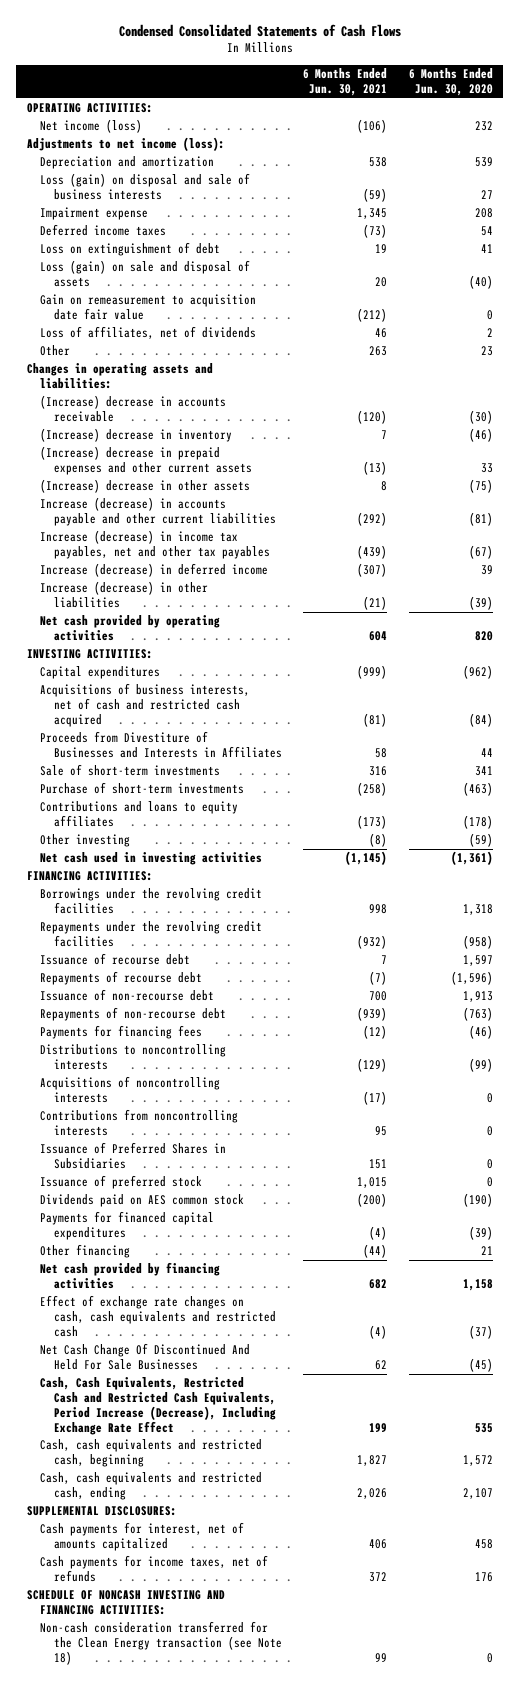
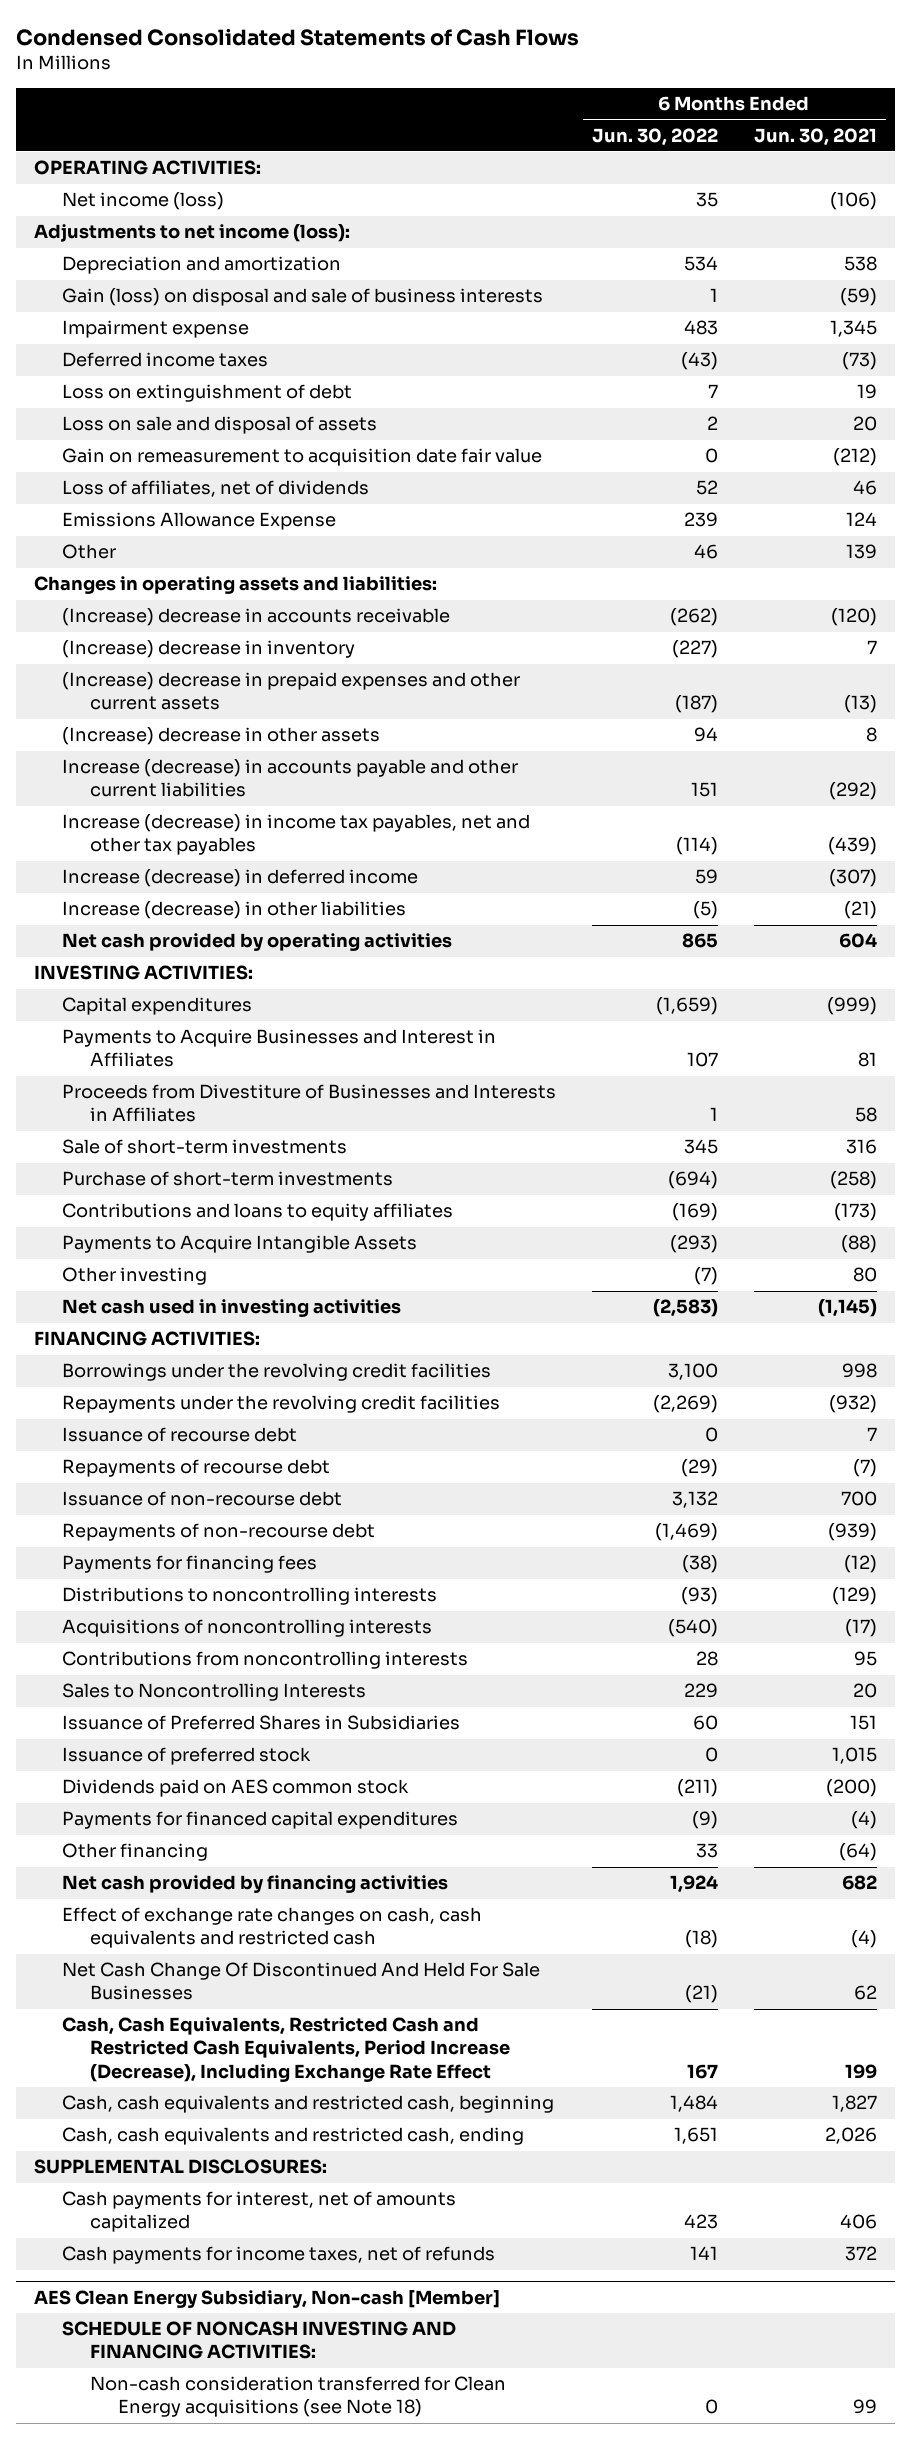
- | 6 Months Ended Jun. 30, 2021 | 6 Months Ended Jun. 30, 2020
+ | 6 Months Ended Jun. 30, 2022 | 6 Months Ended Jun. 30, 2021
- Loss (gain) on disposal and sale of business interests | (59) | 27
+ Gain (loss) on disposal and sale of business interests | 1 | (59)
- Loss (gain) on sale and disposal of assets | 20 | (40)
+ Loss on sale and disposal of assets | 2 | 20
- Other | 263 | 23
+ Emissions Allowance Expense | 239 | 124
+ Other | 46 | 139
- Acquisitions of business interests, net of cash and restricted cash acquired | (81) | (84)
+ Payments to Acquire Businesses and Interest in Affiliates | 107 | 81
- Other investing | (8) | (59)
+ Payments to Acquire Intangible Assets | (293) | (88)
+ Other investing | (7) | 80
+ Sales to Noncontrolling Interests | 229 | 20
- Other financing | (44) | 21
+ Other financing | 33 | (64)
+ AES Clean Energy Subsidiary, Non-cash [Member]
- Non-cash consideration transferred for the Clean Energy transaction (see Note 18) | 99 | 0
+ Non-cash consideration transferred for Clean Energy acquisitions (see Note 18) | 0 | 99

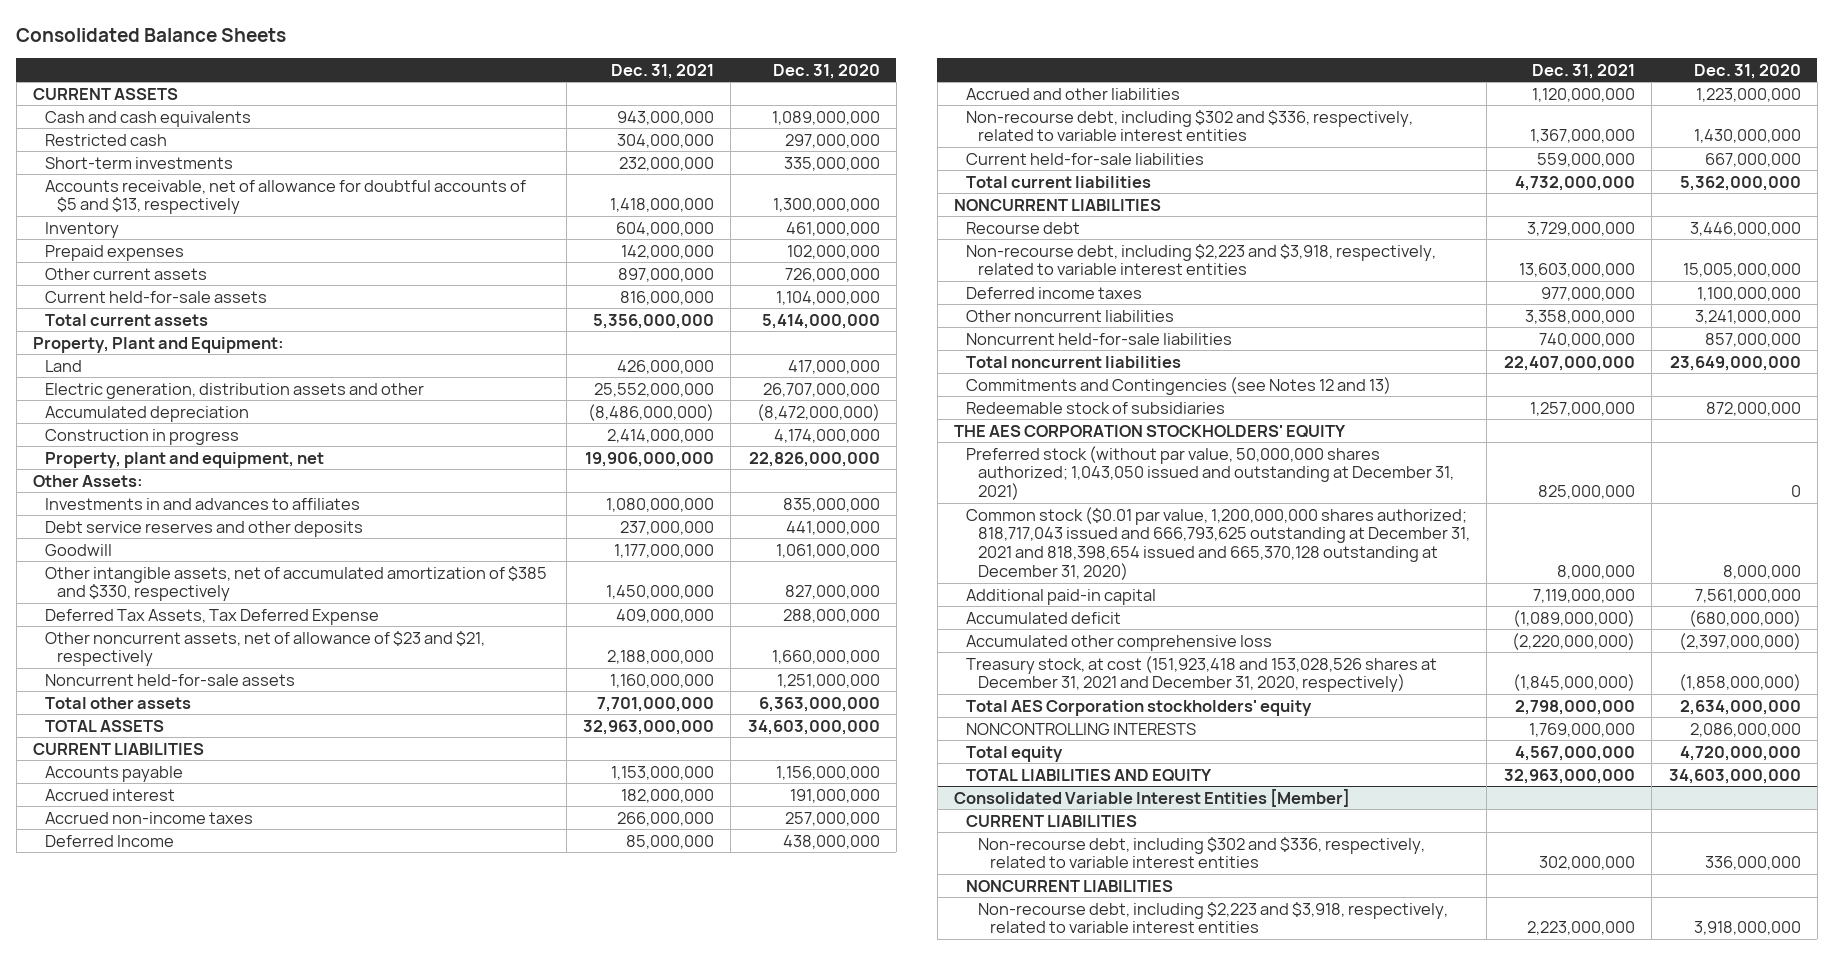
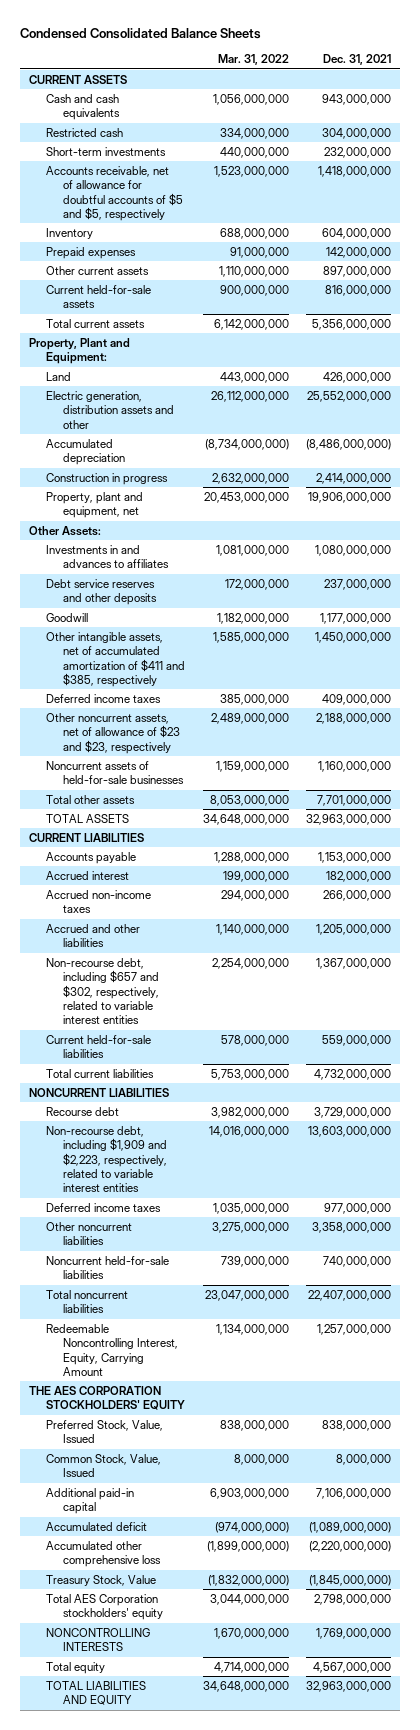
- Consolidated Balance Sheets
+ Condensed Consolidated Balance Sheets
- | Dec. 31, 2021 | Dec. 31, 2020
+ | Mar. 31, 2022 | Dec. 31, 2021
- Accounts receivable, net of allowance for doubtful accounts of $5 and $13, respectively | 1,418,000,000 | 1,300,000,000
+ Accounts receivable, net of allowance for doubtful accounts of $5 and $5, respectively | 1,523,000,000 | 1,418,000,000
- Other intangible assets, net of accumulated amortization of $385 and $330, respectively | 1,450,000,000 | 827,000,000
- Deferred Tax Assets, Tax Deferred Expense | 409,000,000 | 288,000,000
- Other noncurrent assets, net of allowance of $23 and $21, respectively | 2,188,000,000 | 1,660,000,000
- Noncurrent held-for-sale assets | 1,160,000,000 | 1,251,000,000
+ Other intangible assets, net of accumulated amortization of $411 and $385, respectively | 1,585,000,000 | 1,450,000,000
+ Deferred income taxes | 385,000,000 | 409,000,000
+ Other noncurrent assets, net of allowance of $23 and $23, respectively | 2,489,000,000 | 2,188,000,000
+ Noncurrent assets of held-for-sale businesses | 1,159,000,000 | 1,160,000,000
- Deferred Income | 85,000,000 | 438,000,000
- Accrued and other liabilities | 1,120,000,000 | 1,223,000,000
- Non-recourse debt, including $302 and $336, respectively, related to variable interest entities | 1,367,000,000 | 1,430,000,000
+ Accrued and other liabilities | 1,140,000,000 | 1,205,000,000
+ Non-recourse debt, including $657 and $302, respectively, related to variable interest entities | 2,254,000,000 | 1,367,000,000
- Non-recourse debt, including $2,223 and $3,918, respectively, related to variable interest entities | 13,603,000,000 | 15,005,000,000
+ Non-recourse debt, including $1,909 and $2,223, respectively, related to variable interest entities | 14,016,000,000 | 13,603,000,000
- Commitments and Contingencies (see Notes 12 and 13)
- Redeemable stock of subsidiaries | 1,257,000,000 | 872,000,000
+ Redeemable Noncontrolling Interest, Equity, Carrying Amount | 1,134,000,000 | 1,257,000,000
- Preferred stock (without par value, 50,000,000 shares authorized; 1,043,050 issued and outstanding at December 31, 2021) | 825,000,000 | 0
- Common stock ($0.01 par value, 1,200,000,000 shares authorized; 818,717,043 issued and 666,793,625 outstanding at December 31, 2021 and 818,398,654 issued and 665,370,128 outstanding at December 31, 2020) | 8,000,000 | 8,000,000
- Additional paid-in capital | 7,119,000,000 | 7,561,000,000
+ Preferred Stock, Value, Issued | 838,000,000 | 838,000,000
+ Common Stock, Value, Issued | 8,000,000 | 8,000,000
+ Additional paid-in capital | 6,903,000,000 | 7,106,000,000
- Treasury stock, at cost (151,923,418 and 153,028,526 shares at December 31, 2021 and December 31, 2020, respectively) | (1,845,000,000) | (1,858,000,000)
+ Treasury Stock, Value | (1,832,000,000) | (1,845,000,000)
- Consolidated Variable Interest Entities [Member]
- CURRENT LIABILITIES
- Non-recourse debt, including $302 and $336, respectively, related to variable interest entities | 302,000,000 | 336,000,000
- NONCURRENT LIABILITIES
- Non-recourse debt, including $2,223 and $3,918, respectively, related to variable interest entities | 2,223,000,000 | 3,918,000,000

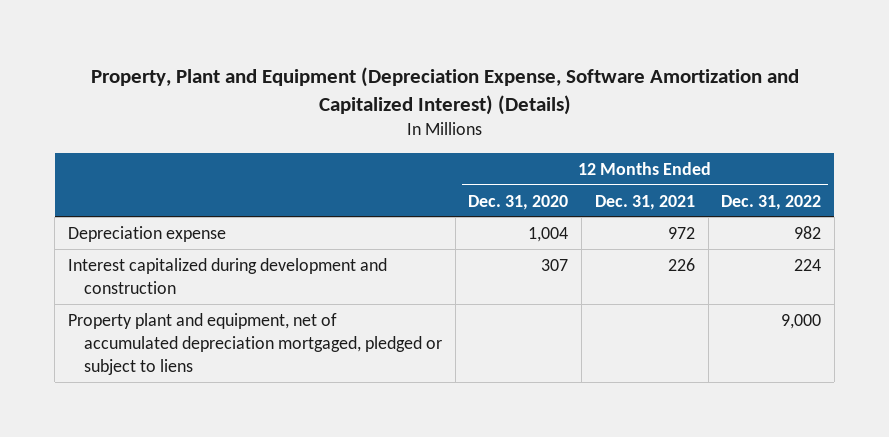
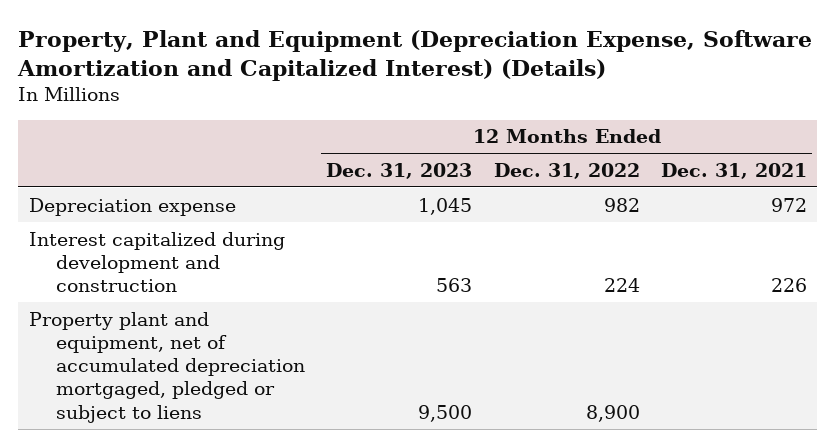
- | 12 Months Ended Dec. 31, 2020 | 12 Months Ended Dec. 31, 2021 | 12 Months Ended Dec. 31, 2022
+ | 12 Months Ended Dec. 31, 2023 | 12 Months Ended Dec. 31, 2022 | 12 Months Ended Dec. 31, 2021
- Property plant and equipment, net of accumulated depreciation mortgaged, pledged or subject to liens | | | 9,000
+ Property plant and equipment, net of accumulated depreciation mortgaged, pledged or subject to liens | 9,500 | 8,900 |

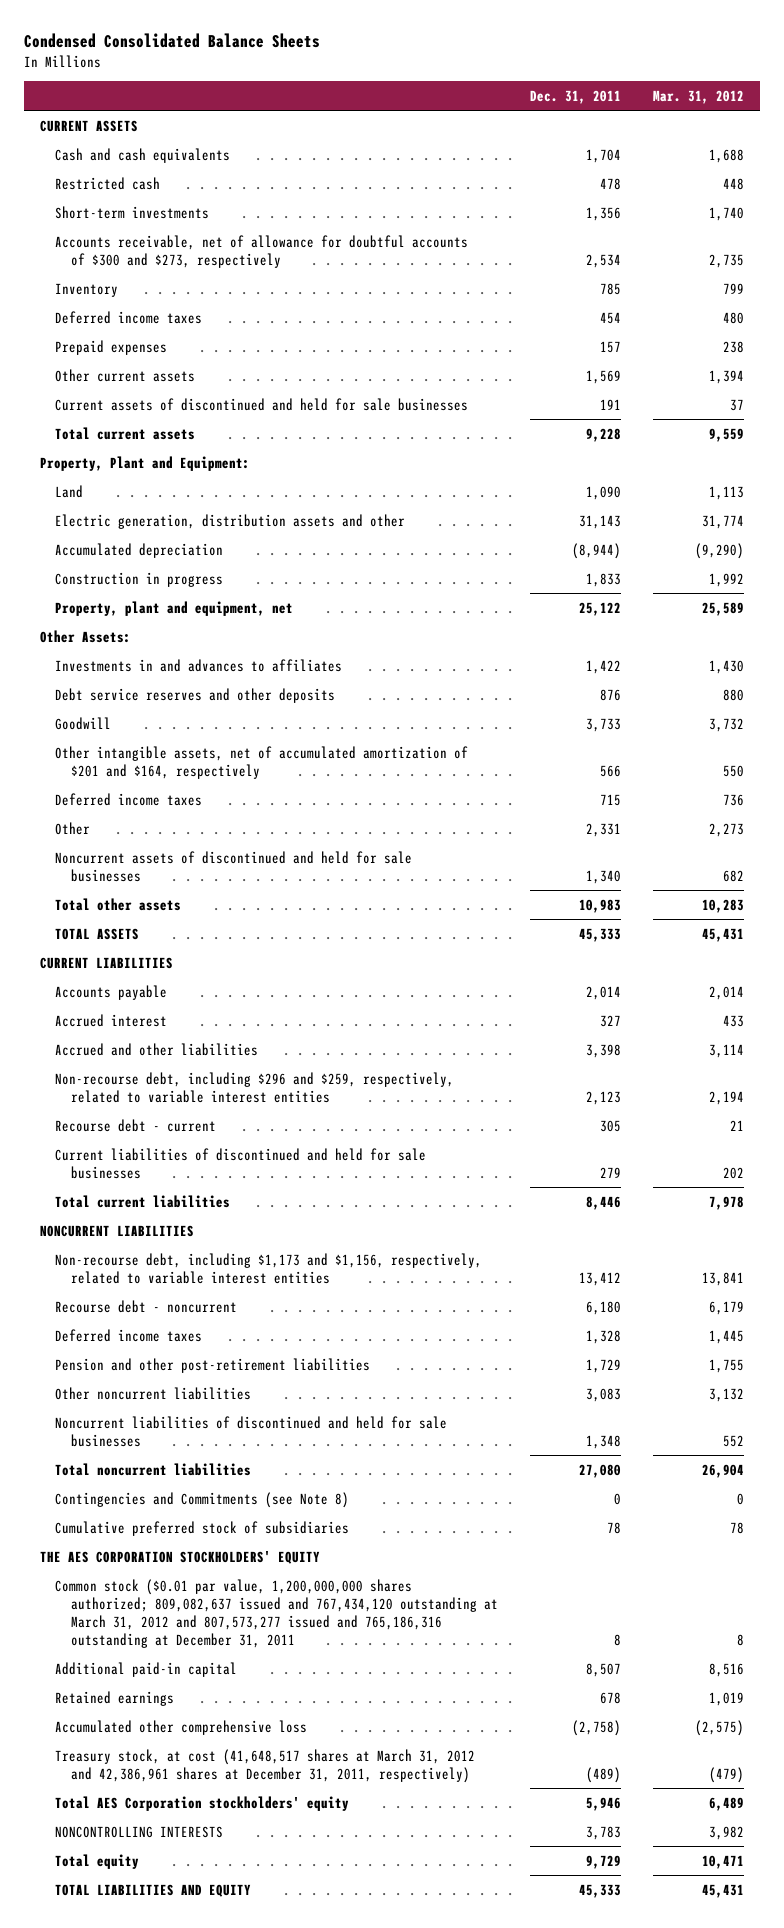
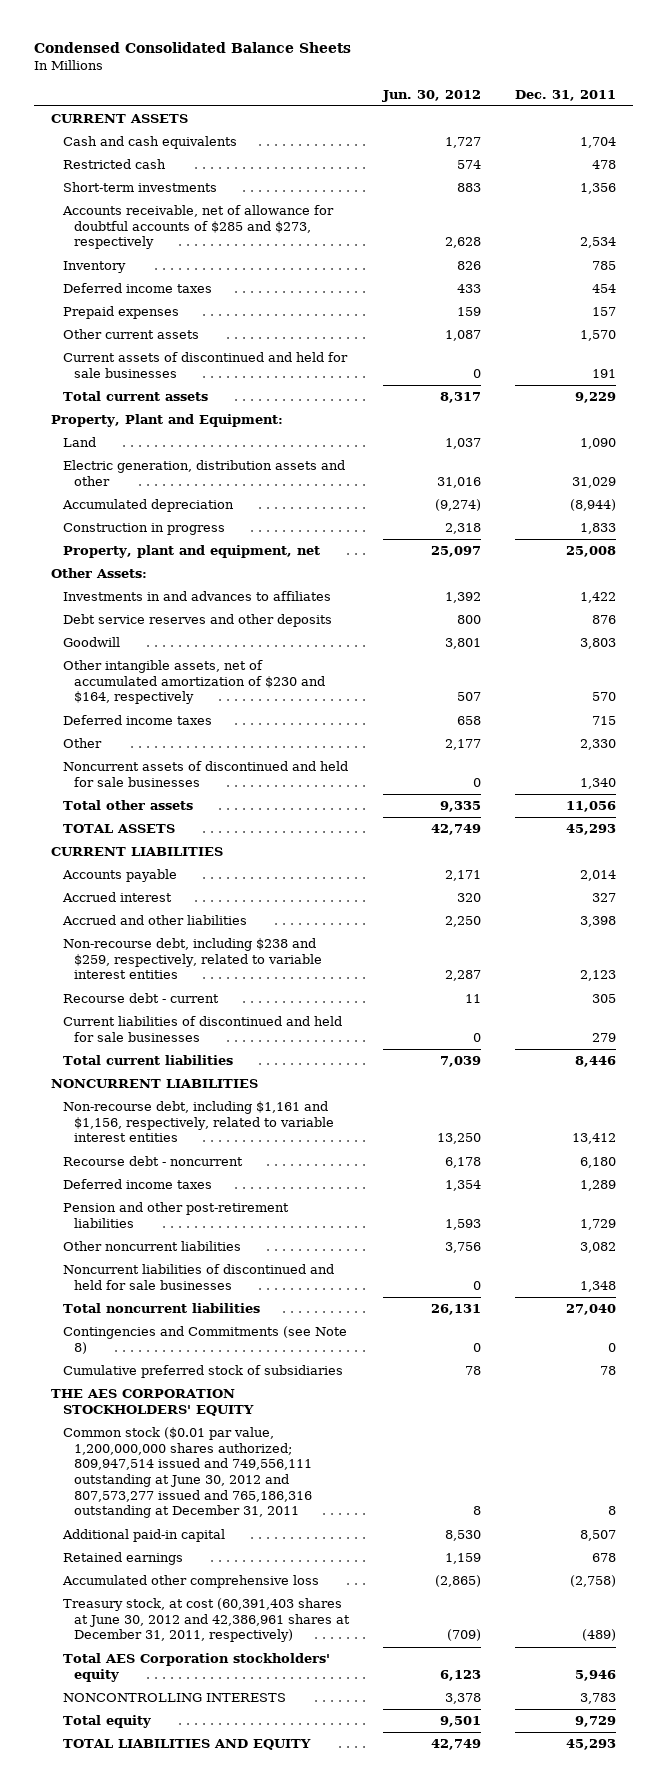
- | Dec. 31, 2011 | Mar. 31, 2012
+ | Jun. 30, 2012 | Dec. 31, 2011
- Accounts receivable, net of allowance for doubtful accounts of $300 and $273, respectively | 2,534 | 2,735
+ Accounts receivable, net of allowance for doubtful accounts of $285 and $273, respectively | 2,628 | 2,534
- Other current assets | 1,569 | 1,394
+ Other current assets | 1,087 | 1,570
- Total current assets | 9,228 | 9,559
+ Total current assets | 8,317 | 9,229
- Electric generation, distribution assets and other | 31,143 | 31,774
+ Electric generation, distribution assets and other | 31,016 | 31,029
- Property, plant and equipment, net | 25,122 | 25,589
+ Property, plant and equipment, net | 25,097 | 25,008
- Goodwill | 3,733 | 3,732
- Other intangible assets, net of accumulated amortization of $201 and $164, respectively | 566 | 550
+ Goodwill | 3,801 | 3,803
+ Other intangible assets, net of accumulated amortization of $230 and $164, respectively | 507 | 570
- Other | 2,331 | 2,273
+ Other | 2,177 | 2,330
- Total other assets | 10,983 | 10,283
- TOTAL ASSETS | 45,333 | 45,431
+ Total other assets | 9,335 | 11,056
+ TOTAL ASSETS | 42,749 | 45,293
- Non-recourse debt, including $296 and $259, respectively, related to variable interest entities | 2,123 | 2,194
+ Non-recourse debt, including $238 and $259, respectively, related to variable interest entities | 2,287 | 2,123
- Non-recourse debt, including $1,173 and $1,156, respectively, related to variable interest entities | 13,412 | 13,841
+ Non-recourse debt, including $1,161 and $1,156, respectively, related to variable interest entities | 13,250 | 13,412
- Deferred income taxes | 1,328 | 1,445
+ Deferred income taxes | 1,354 | 1,289
- Other noncurrent liabilities | 3,083 | 3,132
+ Other noncurrent liabilities | 3,756 | 3,082
- Total noncurrent liabilities | 27,080 | 26,904
+ Total noncurrent liabilities | 26,131 | 27,040
- Common stock ($0.01 par value, 1,200,000,000 shares authorized; 809,082,637 issued and 767,434,120 outstanding at March 31, 2012 and 807,573,277 issued and 765,186,316 outstanding at December 31, 2011 | 8 | 8
+ Common stock ($0.01 par value, 1,200,000,000 shares authorized; 809,947,514 issued and 749,556,111 outstanding at June 30, 2012 and 807,573,277 issued and 765,186,316 outstanding at December 31, 2011 | 8 | 8
- Treasury stock, at cost (41,648,517 shares at March 31, 2012 and 42,386,961 shares at December 31, 2011, respectively) | (489) | (479)
+ Treasury stock, at cost (60,391,403 shares at June 30, 2012 and 42,386,961 shares at December 31, 2011, respectively) | (709) | (489)
- TOTAL LIABILITIES AND EQUITY | 45,333 | 45,431
+ TOTAL LIABILITIES AND EQUITY | 42,749 | 45,293

